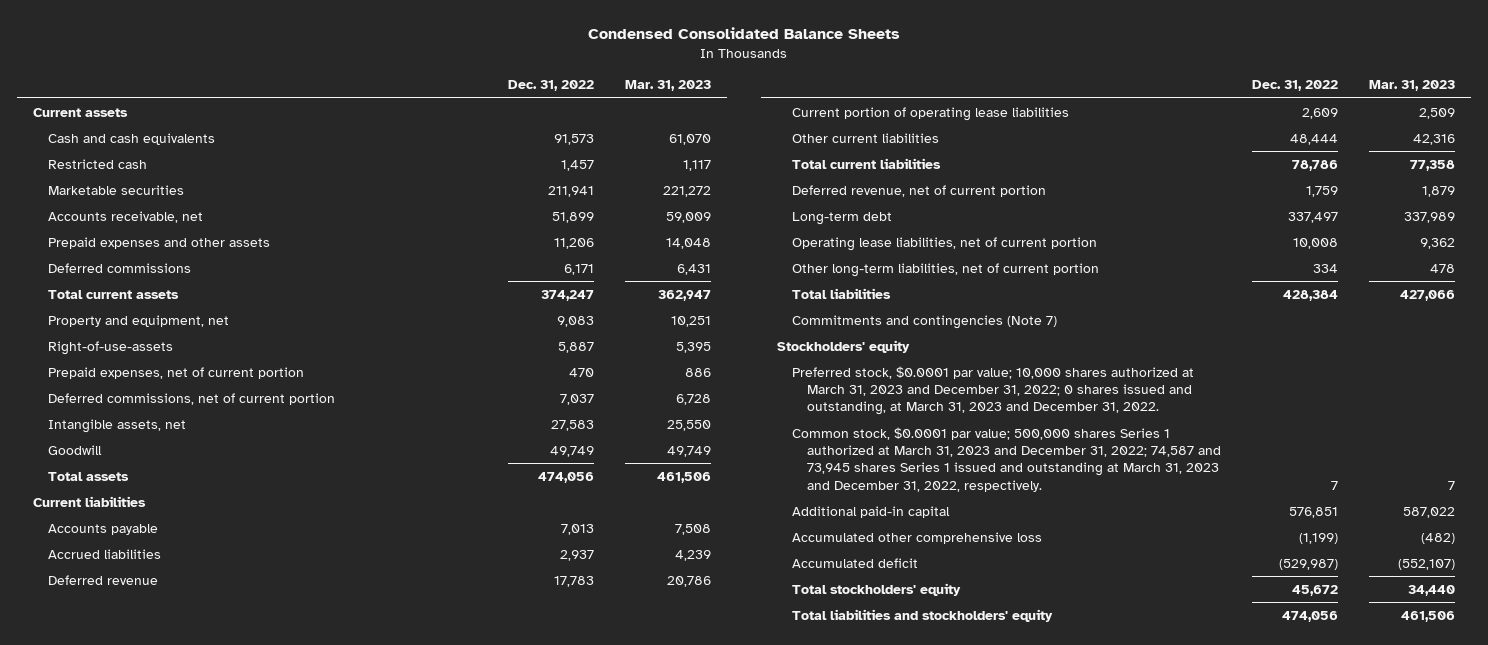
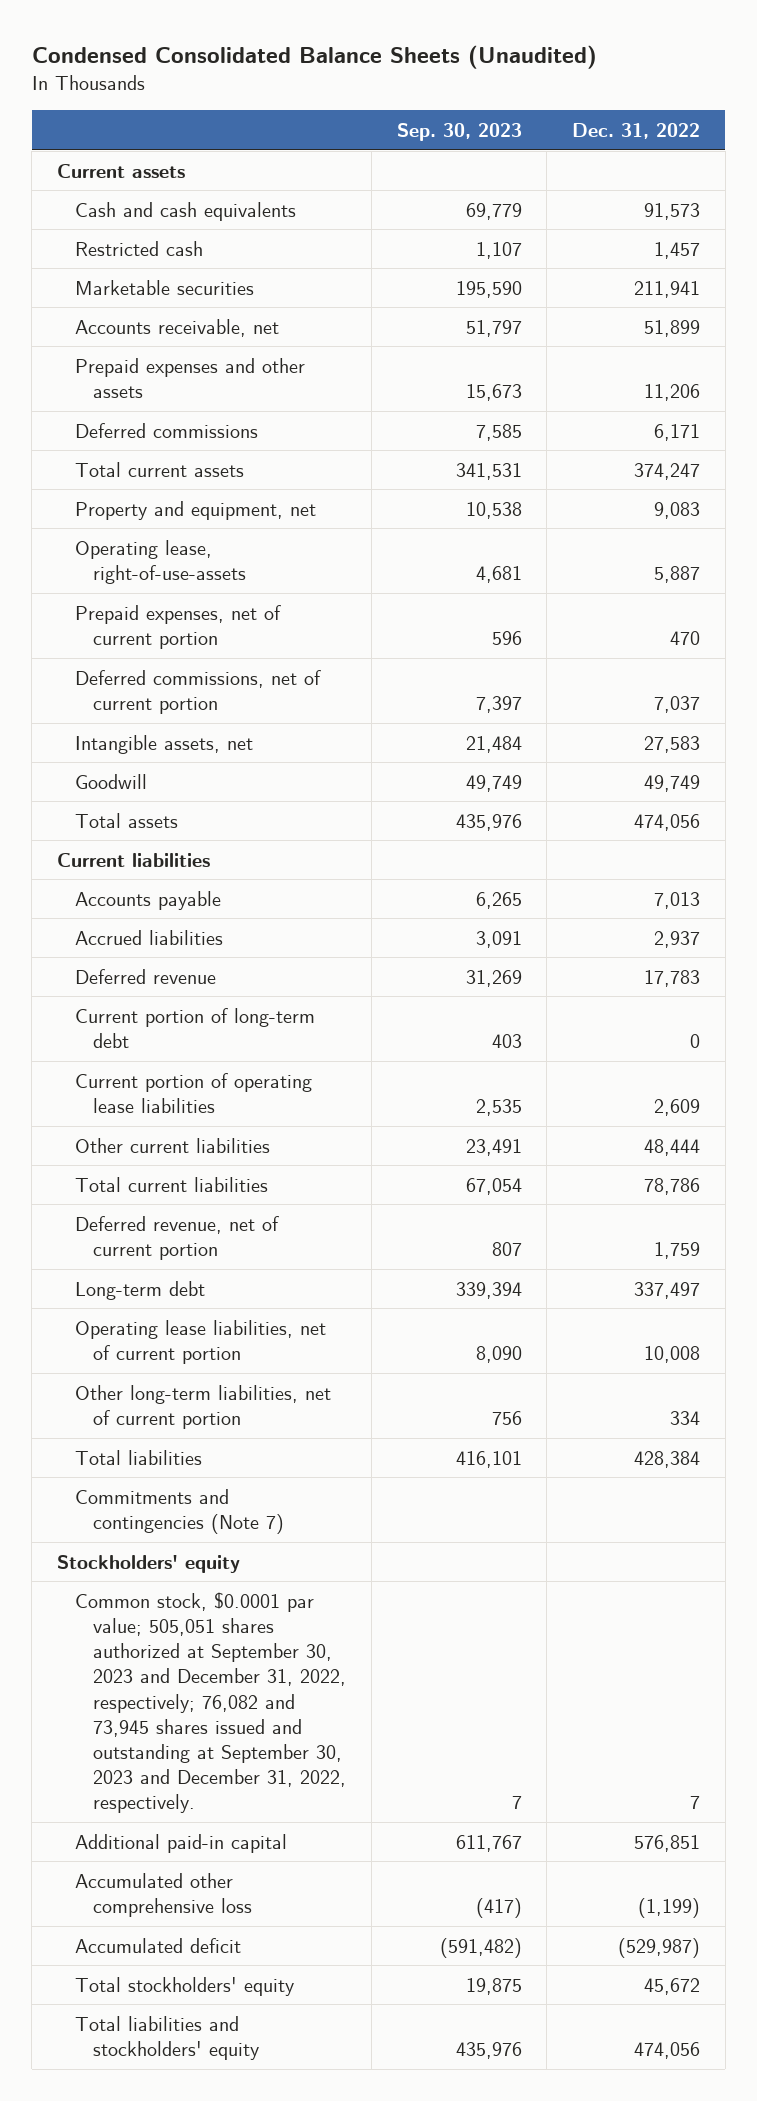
- Condensed Consolidated Balance Sheets
+ Condensed Consolidated Balance Sheets (Unaudited)
- | Dec. 31, 2022 | Mar. 31, 2023
+ | Sep. 30, 2023 | Dec. 31, 2022
- Right-of-use-assets | 5,887 | 5,395
+ Operating lease, right-of-use-assets | 4,681 | 5,887
+ Current portion of long-term debt | 403 | 0
- Preferred stock, $0.0001 par value; 10,000 shares authorized at March 31, 2023 and December 31, 2022; 0 shares issued and outstanding, at March 31, 2023 and December 31, 2022.
- Common stock, $0.0001 par value; 500,000 shares Series 1 authorized at March 31, 2023 and December 31, 2022; 74,587 and 73,945 shares Series 1 issued and outstanding at March 31, 2023 and December 31, 2022, respectively. | 7 | 7
+ Common stock, $0.0001 par value; 505,051 shares authorized at September 30, 2023 and December 31, 2022, respectively; 76,082 and 73,945 shares issued and outstanding at September 30, 2023 and December 31, 2022, respectively. | 7 | 7

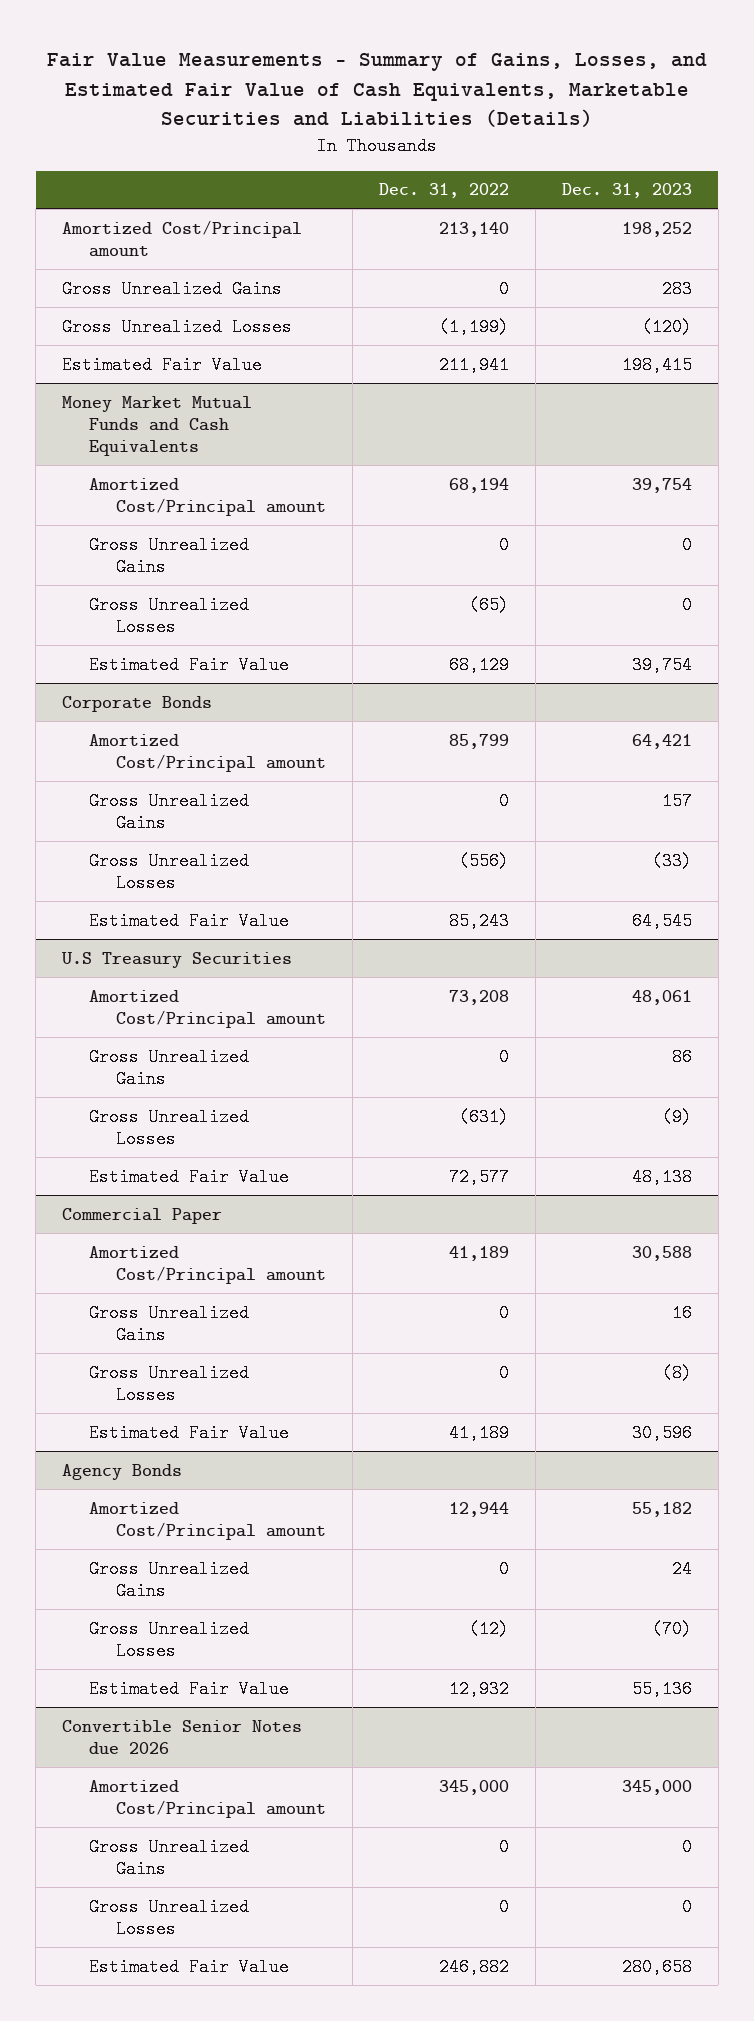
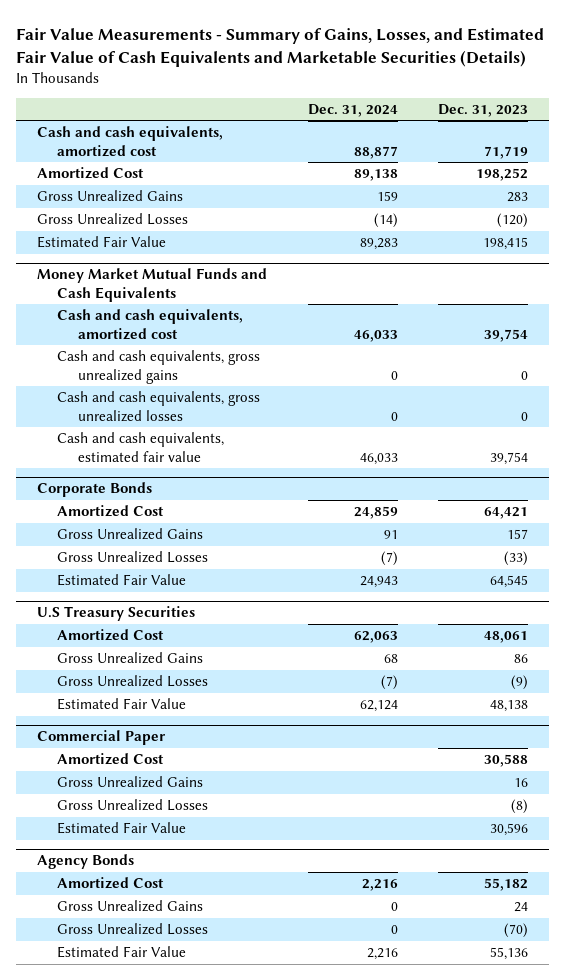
- Fair Value Measurements - Summary of Gains, Losses, and Estimated Fair Value of Cash Equivalents, Marketable Securities and Liabilities (Details)
+ Fair Value Measurements - Summary of Gains, Losses, and Estimated Fair Value of Cash Equivalents and Marketable Securities (Details)
- | Dec. 31, 2022 | Dec. 31, 2023
+ | Dec. 31, 2024 | Dec. 31, 2023
- Amortized Cost/Principal amount | 213,140 | 198,252
+ Cash and cash equivalents, amortized cost | 88,877 | 71,719
+ Amortized Cost | 89,138 | 198,252
@ Money Market Mutual Funds and Cash Equivalents
- Amortized Cost/Principal amount | 68,194 | 39,754
- Gross Unrealized Gains | 0 | 0
- Gross Unrealized Losses | (65) | 0
- Estimated Fair Value | 68,129 | 39,754
+ Cash and cash equivalents, amortized cost | 46,033 | 39,754
+ Cash and cash equivalents, gross unrealized gains | 0 | 0
+ Cash and cash equivalents, gross unrealized losses | 0 | 0
+ Cash and cash equivalents, estimated fair value | 46,033 | 39,754
@ Corporate Bonds
- Amortized Cost/Principal amount | 85,799 | 64,421
+ Amortized Cost | 24,859 | 64,421
@ U.S Treasury Securities
- Amortized Cost/Principal amount | 73,208 | 48,061
+ Amortized Cost | 62,063 | 48,061
@ Commercial Paper
- Amortized Cost/Principal amount | 41,189 | 30,588
+ Amortized Cost | | 30,588
@ Agency Bonds
- Amortized Cost/Principal amount | 12,944 | 55,182
+ Amortized Cost | 2,216 | 55,182
- Convertible Senior Notes due 2026
- Amortized Cost/Principal amount | 345,000 | 345,000
- Gross Unrealized Gains | 0 | 0
- Gross Unrealized Losses | 0 | 0
- Estimated Fair Value | 246,882 | 280,658

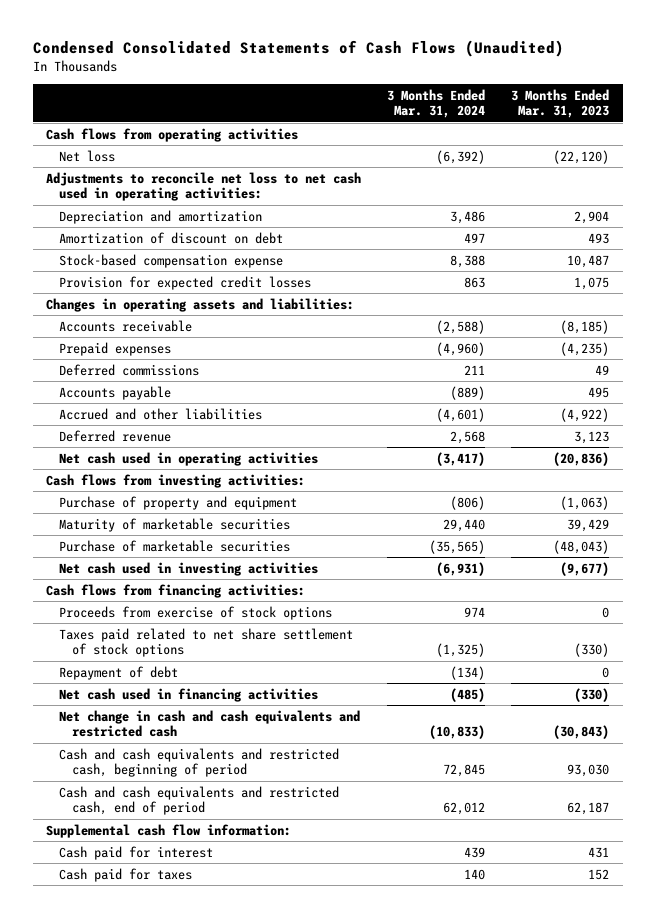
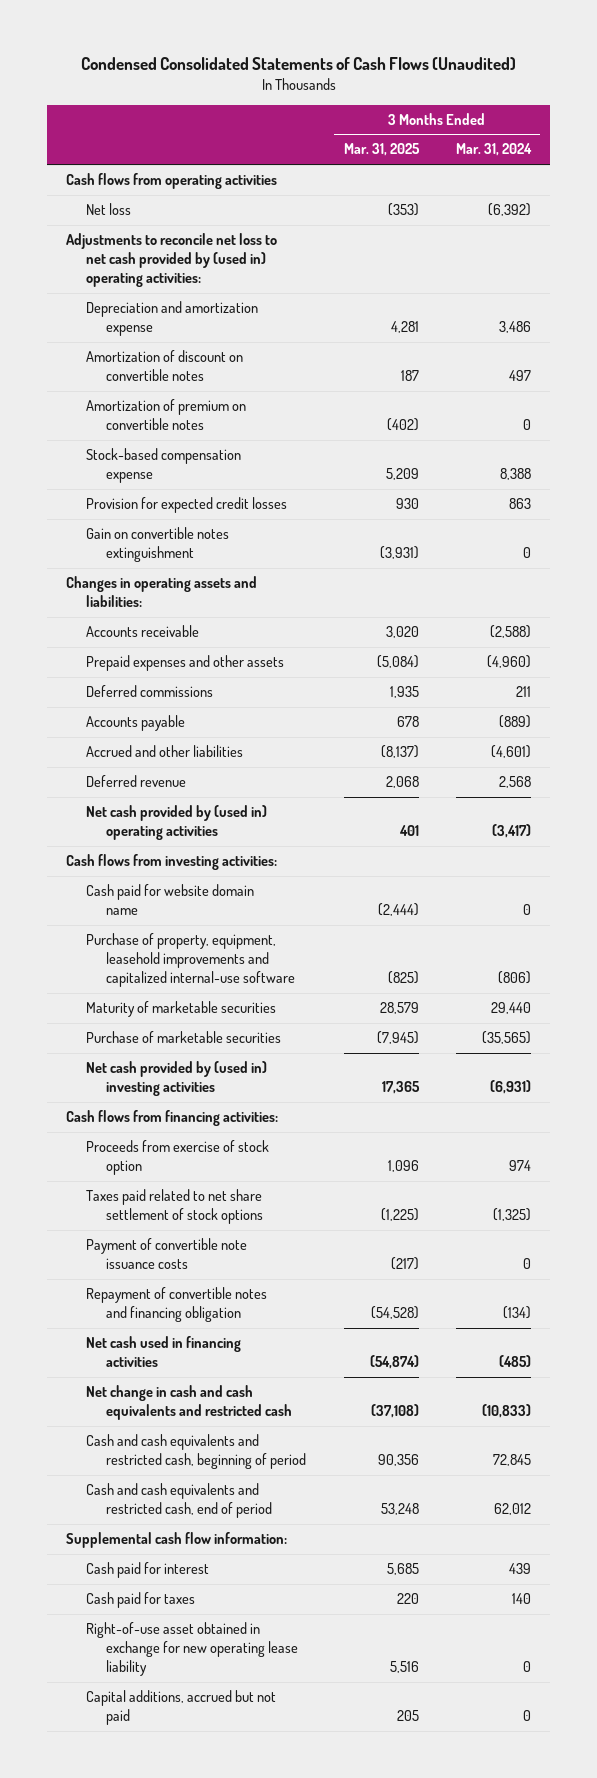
- | 3 Months Ended Mar. 31, 2024 | 3 Months Ended Mar. 31, 2023
+ | 3 Months Ended Mar. 31, 2025 | 3 Months Ended Mar. 31, 2024
- Adjustments to reconcile net loss to net cash used in operating activities:
- Depreciation and amortization | 3,486 | 2,904
- Amortization of discount on debt | 497 | 493
+ Adjustments to reconcile net loss to net cash provided by (used in) operating activities:
+ Depreciation and amortization expense | 4,281 | 3,486
+ Amortization of discount on convertible notes | 187 | 497
+ Amortization of premium on convertible notes | (402) | 0
+ Gain on convertible notes extinguishment | (3,931) | 0
- Prepaid expenses | (4,960) | (4,235)
+ Prepaid expenses and other assets | (5,084) | (4,960)
- Net cash used in operating activities | (3,417) | (20,836)
+ Net cash provided by (used in) operating activities | 401 | (3,417)
- Purchase of property and equipment | (806) | (1,063)
+ Cash paid for website domain name | (2,444) | 0
+ Purchase of property, equipment, leasehold improvements and capitalized internal-use software | (825) | (806)
- Net cash used in investing activities | (6,931) | (9,677)
+ Net cash provided by (used in) investing activities | 17,365 | (6,931)
- Proceeds from exercise of stock options | 974 | 0
+ Proceeds from exercise of stock option | 1,096 | 974
- Repayment of debt | (134) | 0
+ Payment of convertible note issuance costs | (217) | 0
+ Repayment of convertible notes and financing obligation | (54,528) | (134)
+ Right-of-use asset obtained in exchange for new operating lease liability | 5,516 | 0
+ Capital additions, accrued but not paid | 205 | 0

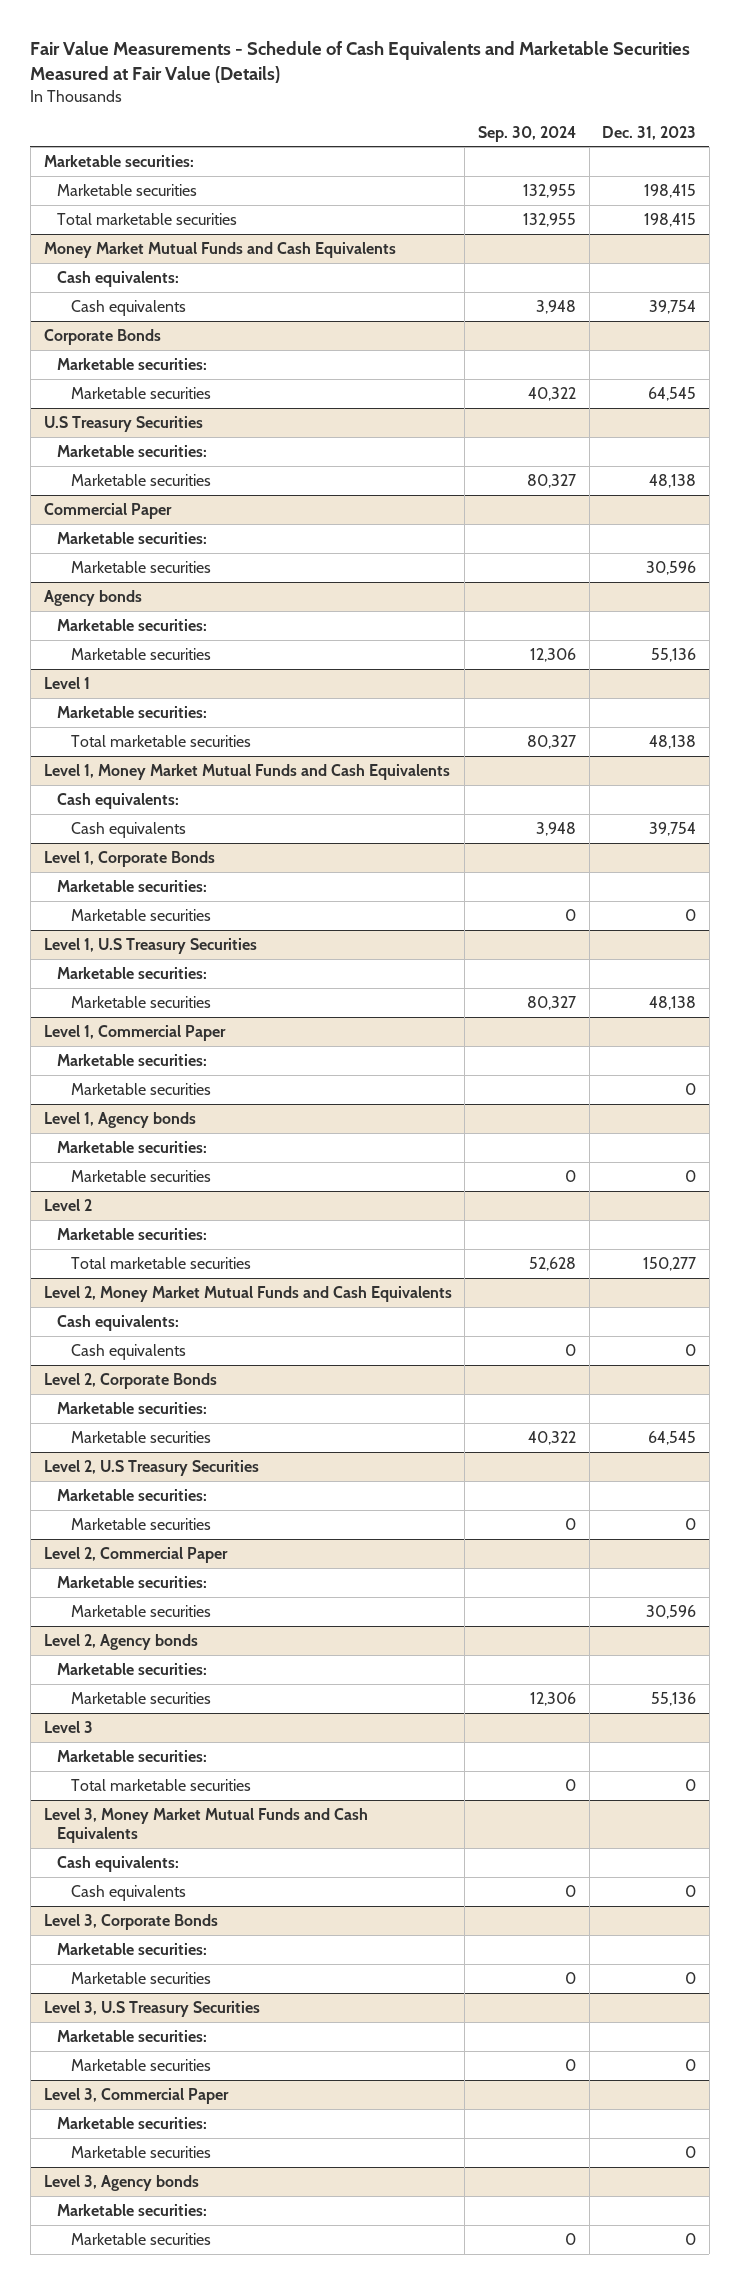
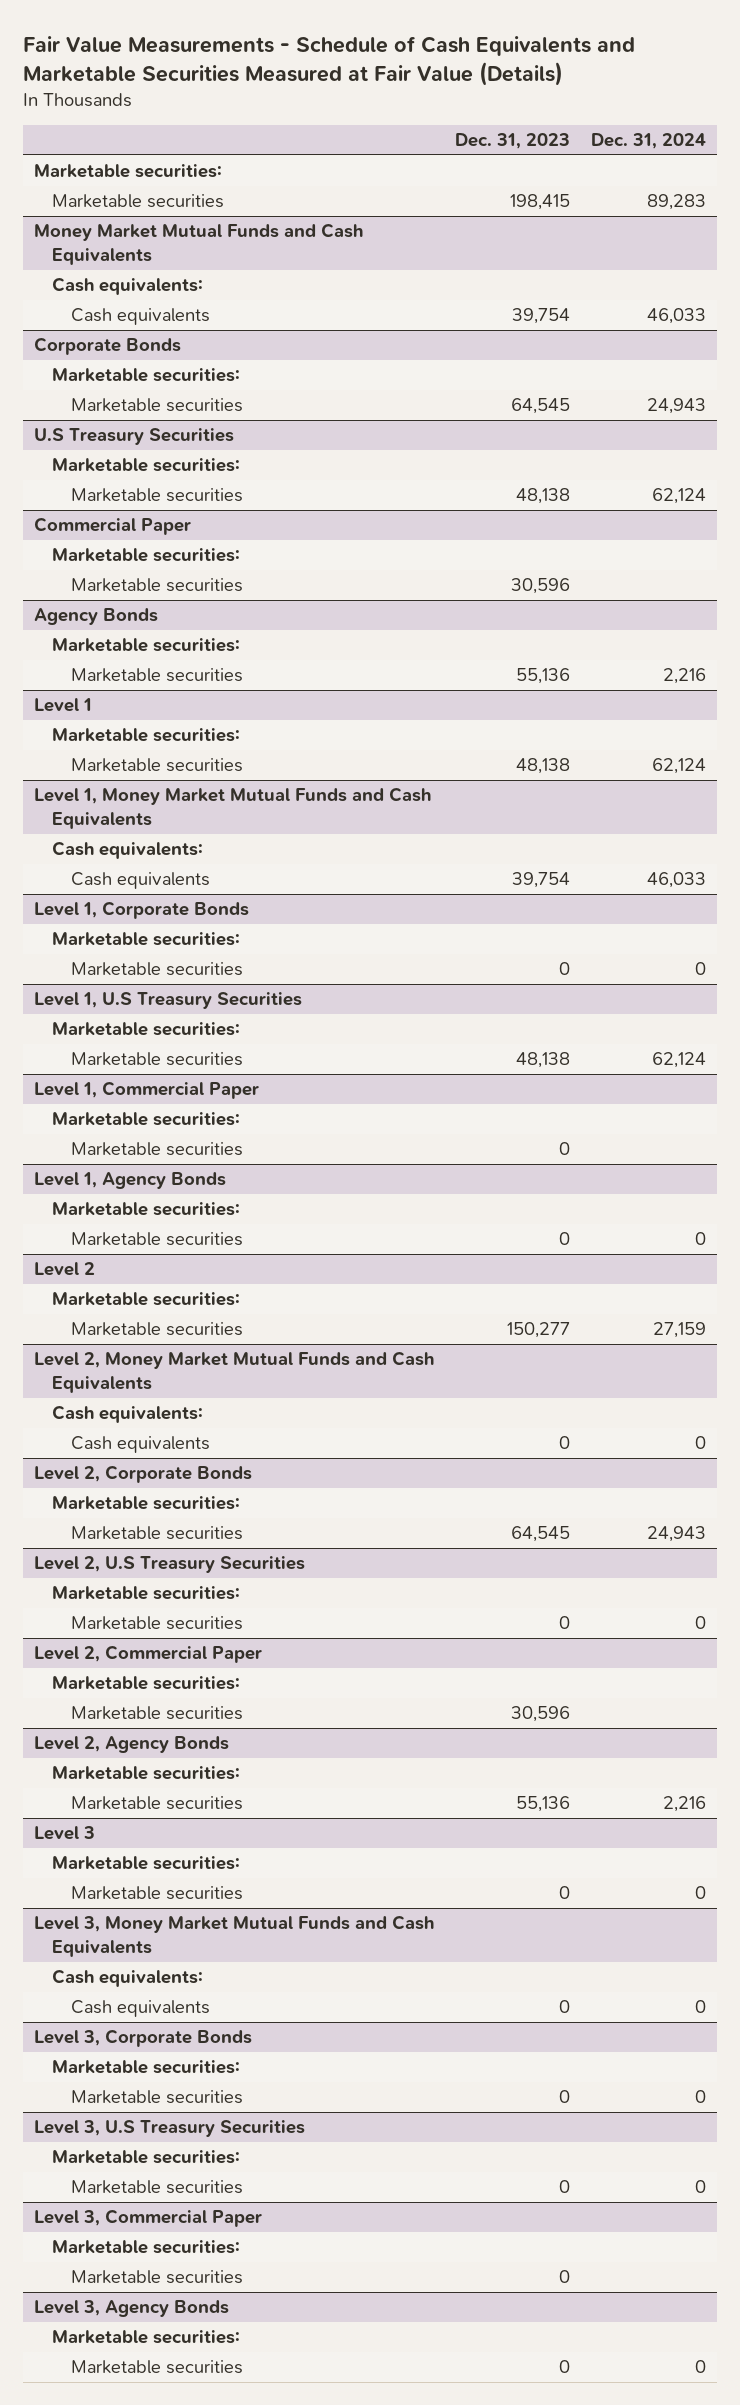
- | Sep. 30, 2024 | Dec. 31, 2023
+ | Dec. 31, 2023 | Dec. 31, 2024
- Total marketable securities | 132,955 | 198,415
- Agency bonds
+ Agency Bonds
@ Level 1
- Total marketable securities | 80,327 | 48,138
+ Marketable securities | 48,138 | 62,124
- Level 1, Agency bonds
+ Level 1, Agency Bonds
@ Level 2
- Total marketable securities | 52,628 | 150,277
+ Marketable securities | 150,277 | 27,159
- Level 2, Agency bonds
+ Level 2, Agency Bonds
@ Level 3
- Total marketable securities | 0 | 0
+ Marketable securities | 0 | 0
- Level 3, Agency bonds
+ Level 3, Agency Bonds

